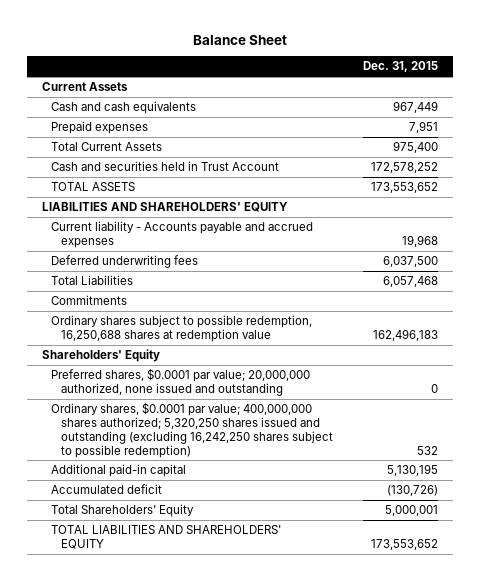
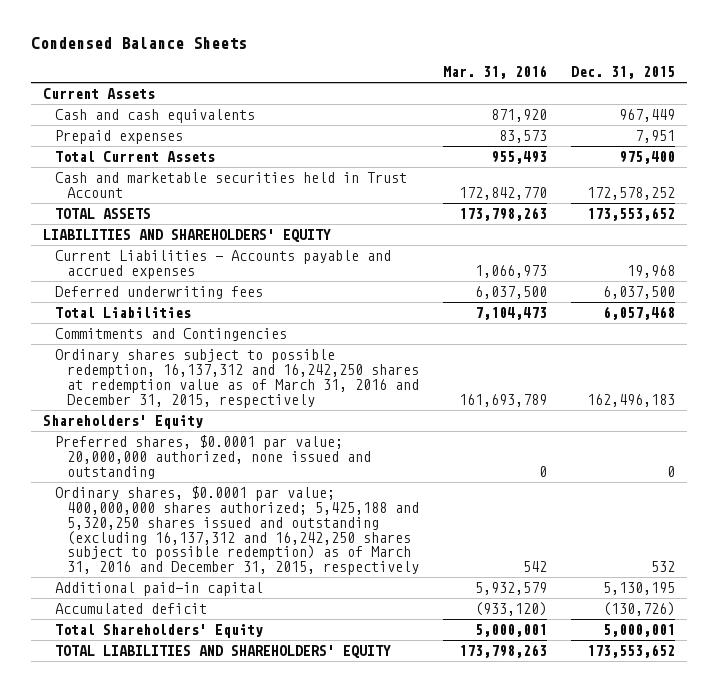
- Balance Sheet
+ Condensed Balance Sheets
- | Dec. 31, 2015
+ | Mar. 31, 2016 | Dec. 31, 2015
- Cash and securities held in Trust Account | 172,578,252
+ Cash and marketable securities held in Trust Account | 172,842,770 | 172,578,252
- Current liability - Accounts payable and accrued expenses | 19,968
+ Current Liabilities - Accounts payable and accrued expenses | 1,066,973 | 19,968
- Commitments
- Ordinary shares subject to possible redemption, 16,250,688 shares at redemption value | 162,496,183
+ Commitments and Contingencies
+ Ordinary shares subject to possible redemption, 16,137,312 and 16,242,250 shares at redemption value as of March 31, 2016 and December 31, 2015, respectively | 161,693,789 | 162,496,183
- Ordinary shares, $0.0001 par value; 400,000,000 shares authorized; 5,320,250 shares issued and outstanding (excluding 16,242,250 shares subject to possible redemption) | 532
+ Ordinary shares, $0.0001 par value; 400,000,000 shares authorized; 5,425,188 and 5,320,250 shares issued and outstanding (excluding 16,137,312 and 16,242,250 shares subject to possible redemption) as of March 31, 2016 and December 31, 2015, respectively | 542 | 532

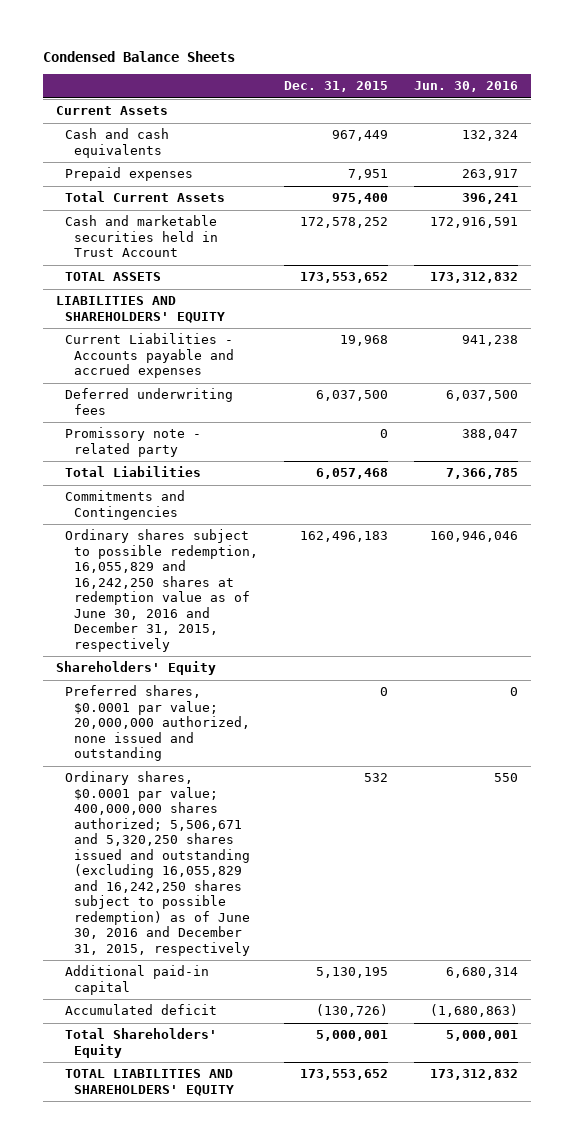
- | Mar. 31, 2016 | Dec. 31, 2015
+ | Dec. 31, 2015 | Jun. 30, 2016
+ Promissory note - related party | 0 | 388,047
- Ordinary shares subject to possible redemption, 16,137,312 and 16,242,250 shares at redemption value as of March 31, 2016 and December 31, 2015, respectively | 161,693,789 | 162,496,183
+ Ordinary shares subject to possible redemption, 16,055,829 and 16,242,250 shares at redemption value as of June 30, 2016 and December 31, 2015, respectively | 162,496,183 | 160,946,046
- Ordinary shares, $0.0001 par value; 400,000,000 shares authorized; 5,425,188 and 5,320,250 shares issued and outstanding (excluding 16,137,312 and 16,242,250 shares subject to possible redemption) as of March 31, 2016 and December 31, 2015, respectively | 542 | 532
+ Ordinary shares, $0.0001 par value; 400,000,000 shares authorized; 5,506,671 and 5,320,250 shares issued and outstanding (excluding 16,055,829 and 16,242,250 shares subject to possible redemption) as of June 30, 2016 and December 31, 2015, respectively | 532 | 550

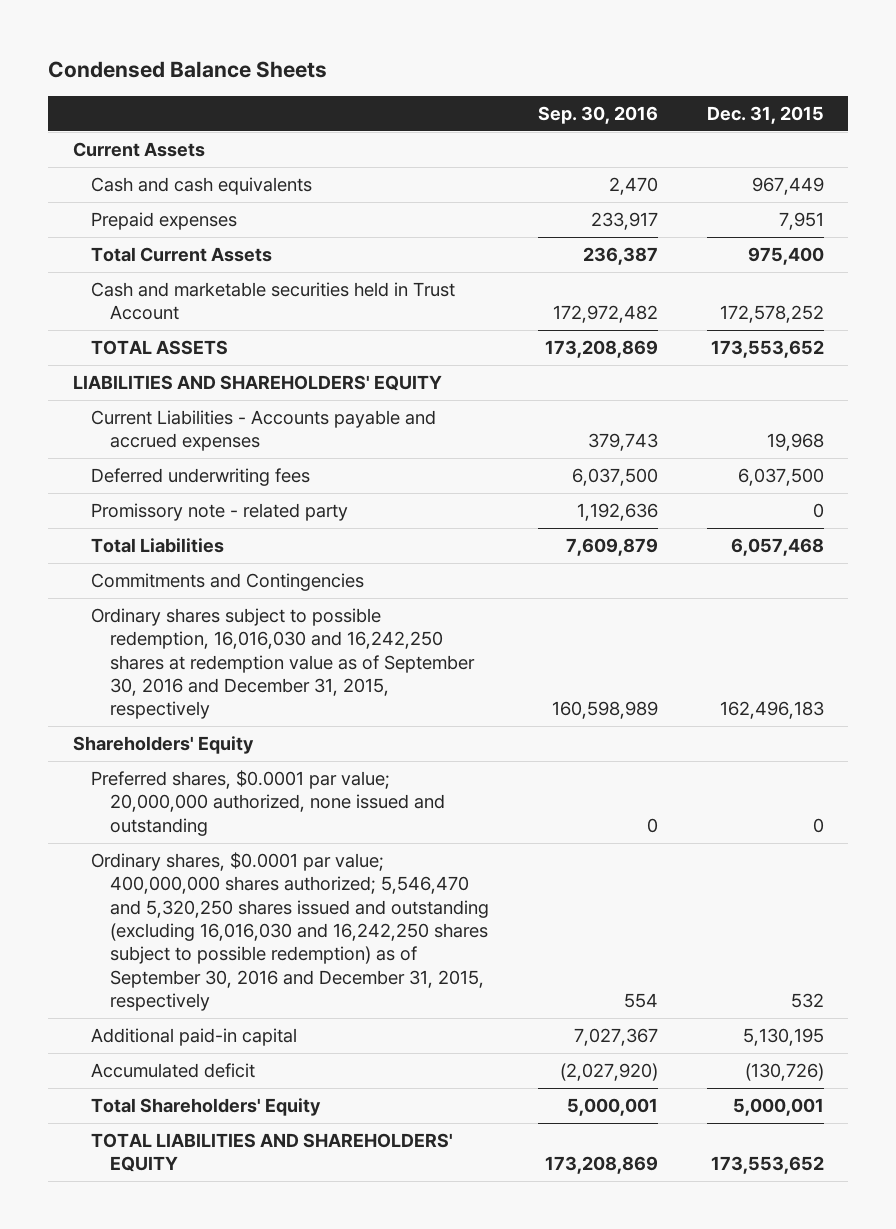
- | Dec. 31, 2015 | Jun. 30, 2016
+ | Sep. 30, 2016 | Dec. 31, 2015
- Ordinary shares subject to possible redemption, 16,055,829 and 16,242,250 shares at redemption value as of June 30, 2016 and December 31, 2015, respectively | 162,496,183 | 160,946,046
+ Ordinary shares subject to possible redemption, 16,016,030 and 16,242,250 shares at redemption value as of September 30, 2016 and December 31, 2015, respectively | 160,598,989 | 162,496,183
- Ordinary shares, $0.0001 par value; 400,000,000 shares authorized; 5,506,671 and 5,320,250 shares issued and outstanding (excluding 16,055,829 and 16,242,250 shares subject to possible redemption) as of June 30, 2016 and December 31, 2015, respectively | 532 | 550
+ Ordinary shares, $0.0001 par value; 400,000,000 shares authorized; 5,546,470 and 5,320,250 shares issued and outstanding (excluding 16,016,030 and 16,242,250 shares subject to possible redemption) as of September 30, 2016 and December 31, 2015, respectively | 554 | 532

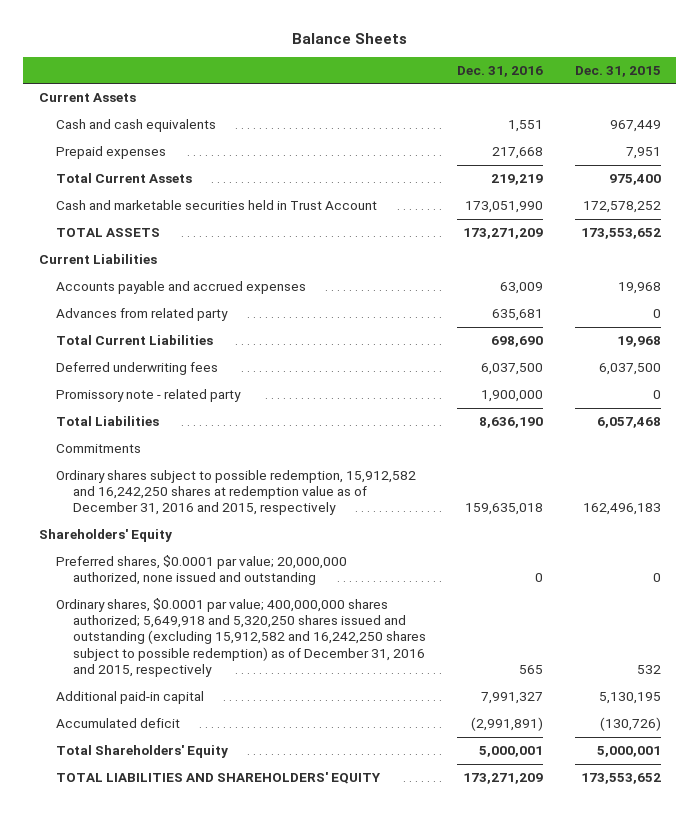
- Condensed Balance Sheets
+ Balance Sheets
- | Sep. 30, 2016 | Dec. 31, 2015
+ | Dec. 31, 2016 | Dec. 31, 2015
- LIABILITIES AND SHAREHOLDERS' EQUITY
- Current Liabilities - Accounts payable and accrued expenses | 379,743 | 19,968
+ Current Liabilities
+ Accounts payable and accrued expenses | 63,009 | 19,968
+ Advances from related party | 635,681 | 0
+ Total Current Liabilities | 698,690 | 19,968
- Commitments and Contingencies
- Ordinary shares subject to possible redemption, 16,016,030 and 16,242,250 shares at redemption value as of September 30, 2016 and December 31, 2015, respectively | 160,598,989 | 162,496,183
+ Commitments
+ Ordinary shares subject to possible redemption, 15,912,582 and 16,242,250 shares at redemption value as of December 31, 2016 and 2015, respectively | 159,635,018 | 162,496,183
- Ordinary shares, $0.0001 par value; 400,000,000 shares authorized; 5,546,470 and 5,320,250 shares issued and outstanding (excluding 16,016,030 and 16,242,250 shares subject to possible redemption) as of September 30, 2016 and December 31, 2015, respectively | 554 | 532
+ Ordinary shares, $0.0001 par value; 400,000,000 shares authorized; 5,649,918 and 5,320,250 shares issued and outstanding (excluding 15,912,582 and 16,242,250 shares subject to possible redemption) as of December 31, 2016 and 2015, respectively | 565 | 532

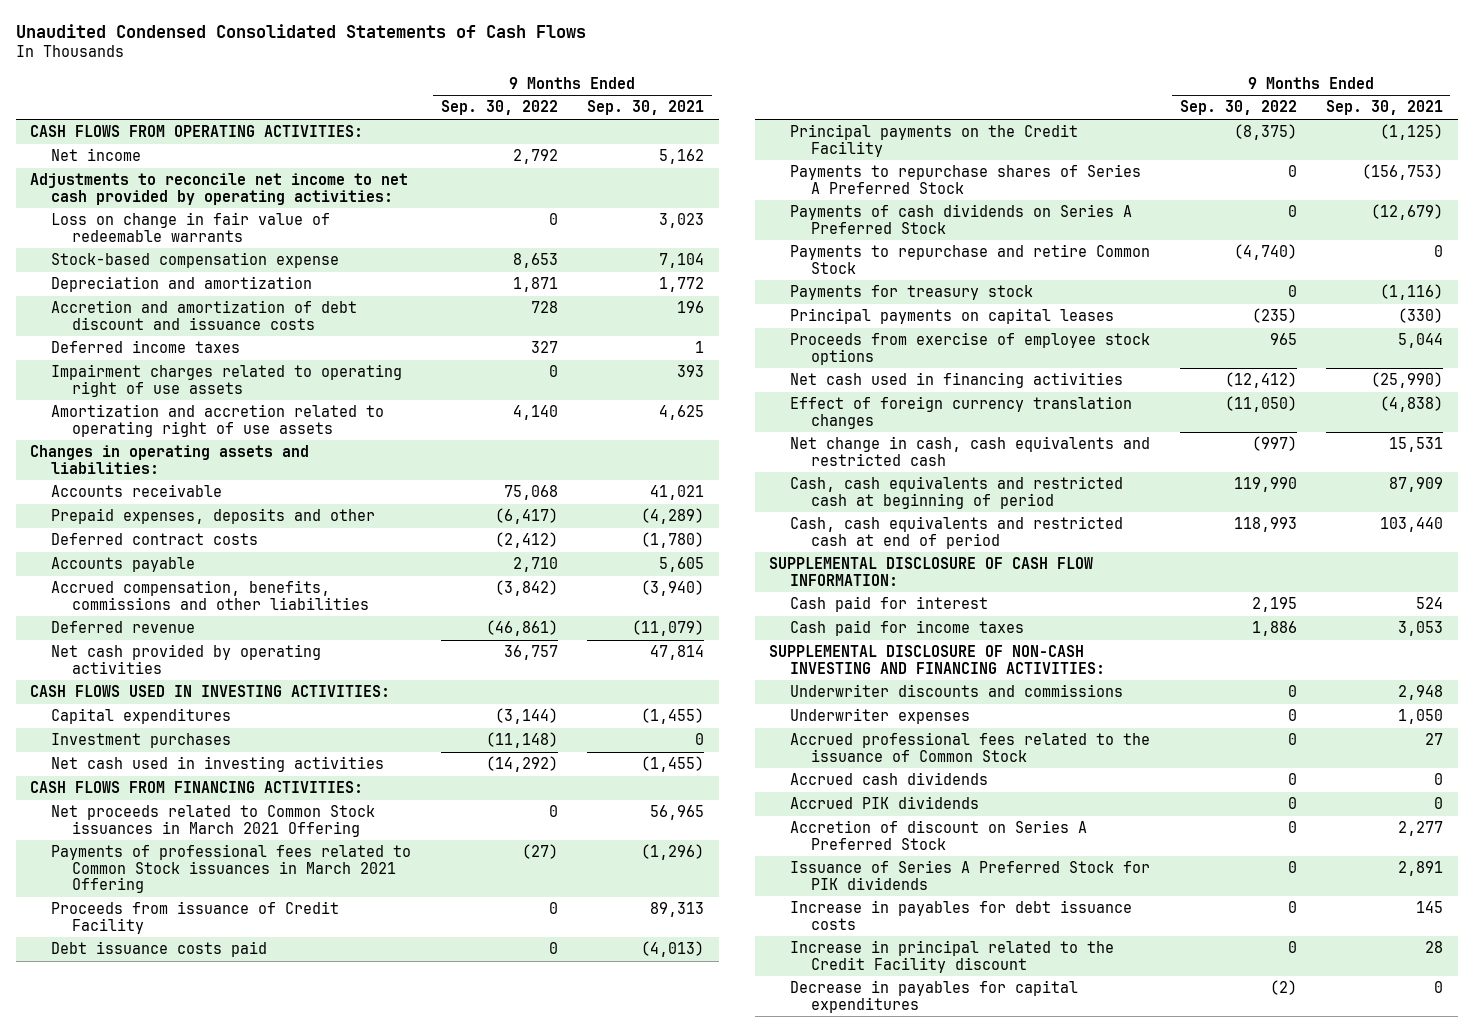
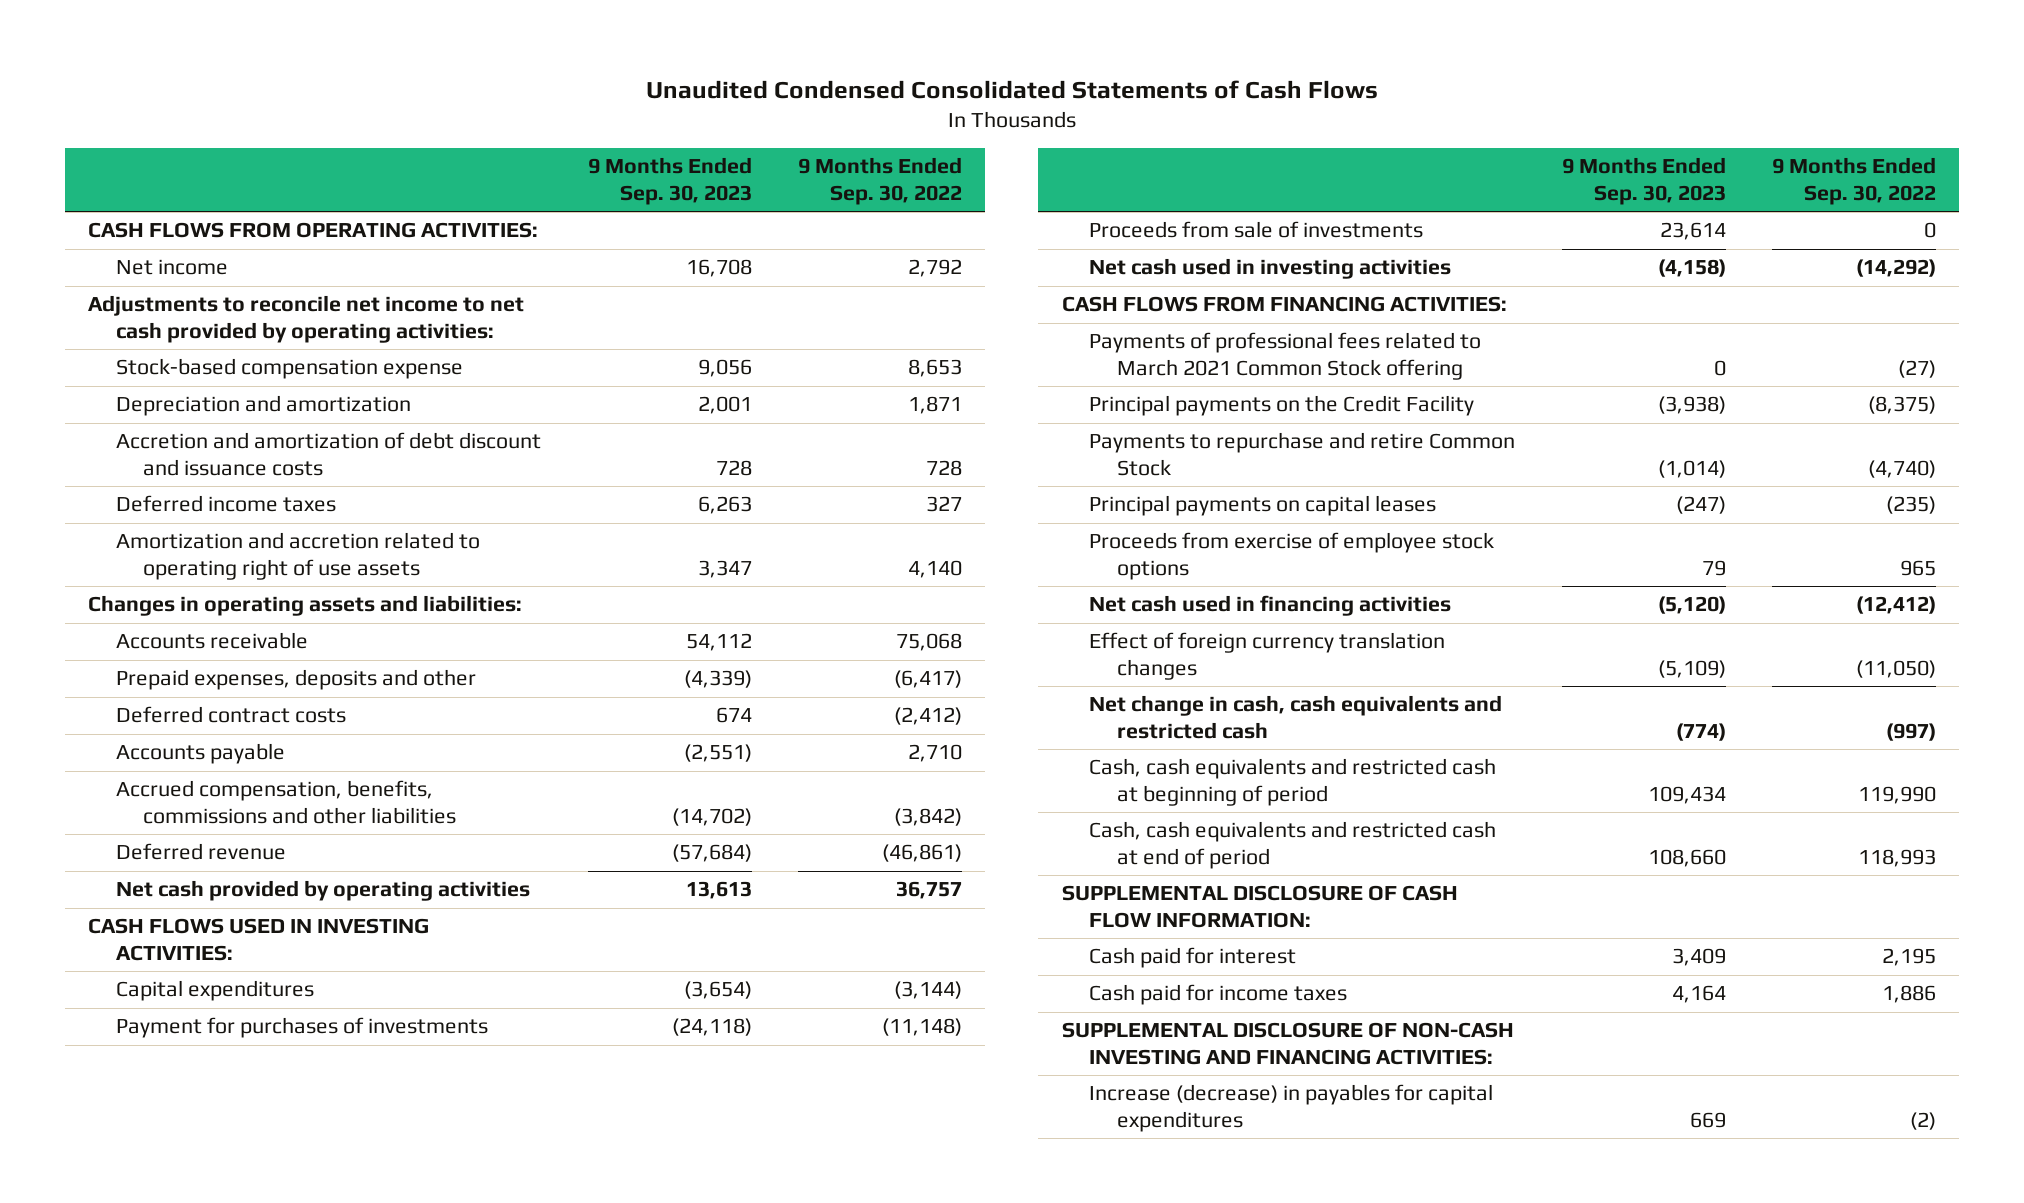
- | 9 Months Ended Sep. 30, 2022 | 9 Months Ended Sep. 30, 2021
+ | 9 Months Ended Sep. 30, 2023 | 9 Months Ended Sep. 30, 2022
- Loss on change in fair value of redeemable warrants | 0 | 3,023
- Impairment charges related to operating right of use assets | 0 | 393
- Investment purchases | (11,148) | 0
+ Payment for purchases of investments | (24,118) | (11,148)
+ Proceeds from sale of investments | 23,614 | 0
- Net proceeds related to Common Stock issuances in March 2021 Offering | 0 | 56,965
- Payments of professional fees related to Common Stock issuances in March 2021 Offering | (27) | (1,296)
- Proceeds from issuance of Credit Facility | 0 | 89,313
- Debt issuance costs paid | 0 | (4,013)
+ Payments of professional fees related to March 2021 Common Stock offering | 0 | (27)
- Payments to repurchase shares of Series A Preferred Stock | 0 | (156,753)
- Payments of cash dividends on Series A Preferred Stock | 0 | (12,679)
- Payments for treasury stock | 0 | (1,116)
- Underwriter discounts and commissions | 0 | 2,948
- Underwriter expenses | 0 | 1,050
- Accrued professional fees related to the issuance of Common Stock | 0 | 27
- Accrued cash dividends | 0 | 0
- Accrued PIK dividends | 0 | 0
- Accretion of discount on Series A Preferred Stock | 0 | 2,277
- Issuance of Series A Preferred Stock for PIK dividends | 0 | 2,891
- Increase in payables for debt issuance costs | 0 | 145
- Increase in principal related to the Credit Facility discount | 0 | 28
- Decrease in payables for capital expenditures | (2) | 0
+ Increase (decrease) in payables for capital expenditures | 669 | (2)

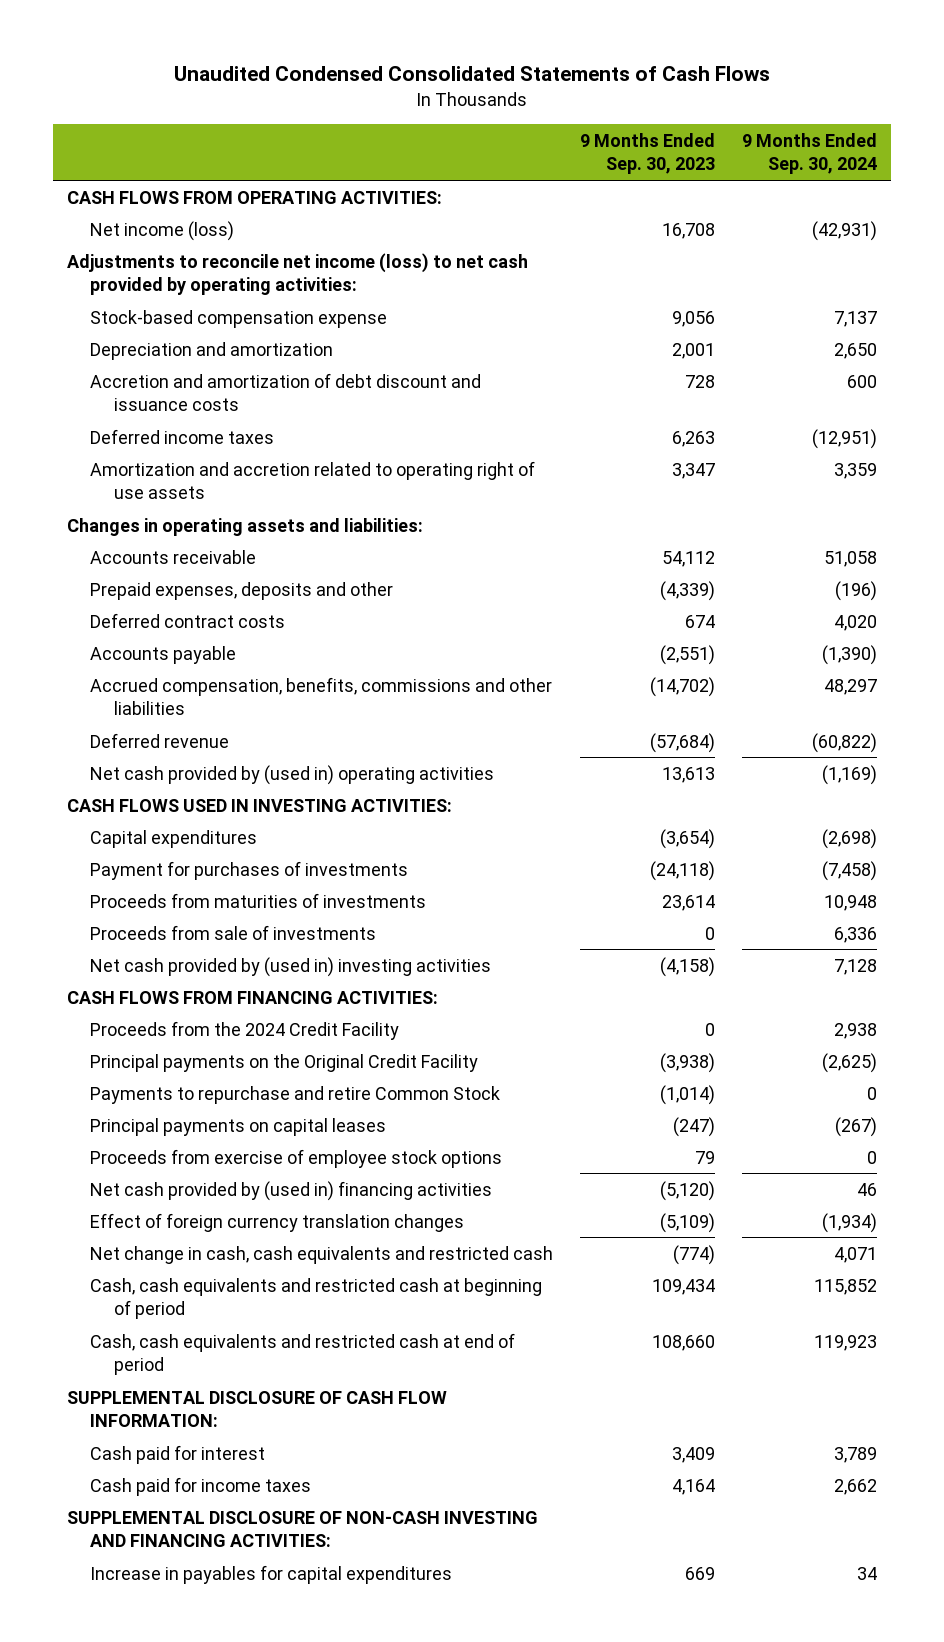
- | 9 Months Ended Sep. 30, 2023 | 9 Months Ended Sep. 30, 2022
+ | 9 Months Ended Sep. 30, 2023 | 9 Months Ended Sep. 30, 2024
- Net income | 16,708 | 2,792
- Adjustments to reconcile net income to net cash provided by operating activities:
+ Net income (loss) | 16,708 | (42,931)
+ Adjustments to reconcile net income (loss) to net cash provided by operating activities:
- Net cash provided by operating activities | 13,613 | 36,757
+ Net cash provided by (used in) operating activities | 13,613 | (1,169)
- Proceeds from sale of investments | 23,614 | 0
- Net cash used in investing activities | (4,158) | (14,292)
+ Proceeds from maturities of investments | 23,614 | 10,948
+ Proceeds from sale of investments | 0 | 6,336
+ Net cash provided by (used in) investing activities | (4,158) | 7,128
- Payments of professional fees related to March 2021 Common Stock offering | 0 | (27)
- Principal payments on the Credit Facility | (3,938) | (8,375)
+ Proceeds from the 2024 Credit Facility | 0 | 2,938
+ Principal payments on the Original Credit Facility | (3,938) | (2,625)
- Net cash used in financing activities | (5,120) | (12,412)
+ Net cash provided by (used in) financing activities | (5,120) | 46
- Increase (decrease) in payables for capital expenditures | 669 | (2)
+ Increase in payables for capital expenditures | 669 | 34

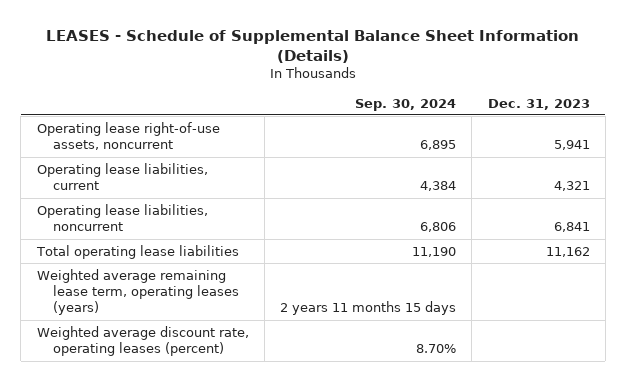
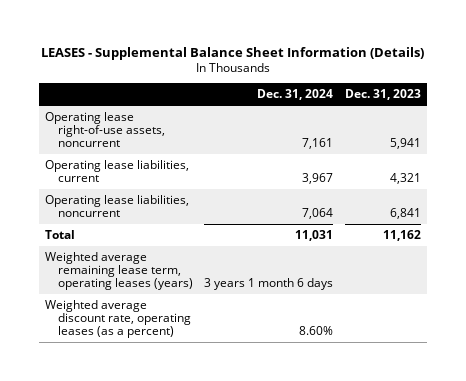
- LEASES - Schedule of Supplemental Balance Sheet Information (Details)
+ LEASES - Supplemental Balance Sheet Information (Details)
- | Sep. 30, 2024 | Dec. 31, 2023
+ | Dec. 31, 2024 | Dec. 31, 2023
- Total operating lease liabilities | 11,190 | 11,162
+ Total | 11,031 | 11,162
- Weighted average discount rate, operating leases (percent) | 8.70% |
+ Weighted average discount rate, operating leases (as a percent) | 8.60% |

